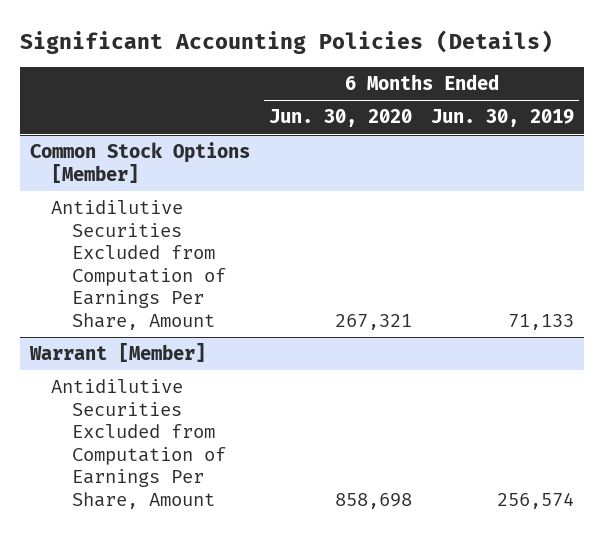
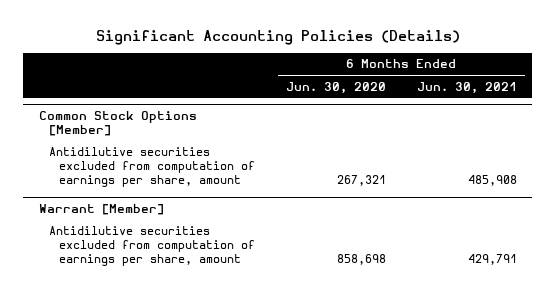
- | 6 Months Ended Jun. 30, 2020 | 6 Months Ended Jun. 30, 2019
+ | 6 Months Ended Jun. 30, 2020 | 6 Months Ended Jun. 30, 2021
@ Common Stock Options [Member]
- Antidilutive Securities Excluded from Computation of Earnings Per Share, Amount | 267,321 | 71,133
+ Antidilutive securities excluded from computation of earnings per share, amount | 267,321 | 485,908
@ Warrant [Member]
- Antidilutive Securities Excluded from Computation of Earnings Per Share, Amount | 858,698 | 256,574
+ Antidilutive securities excluded from computation of earnings per share, amount | 858,698 | 429,791

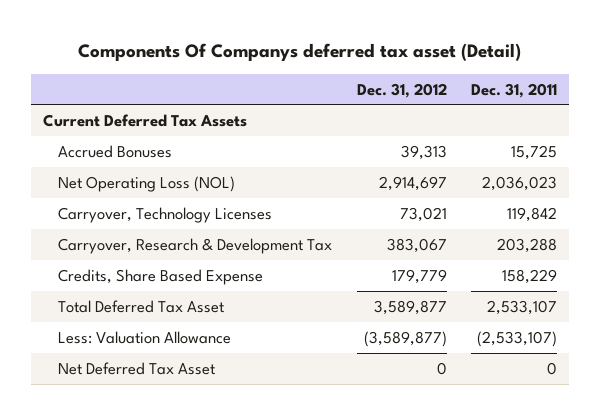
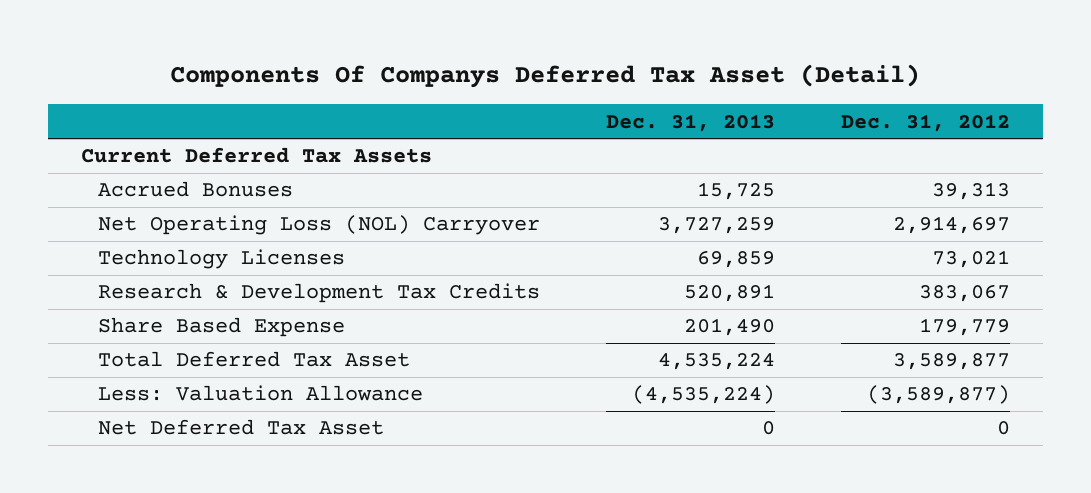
- Components Of Companys deferred tax asset (Detail)
+ Components Of Companys Deferred Tax Asset (Detail)
- | Dec. 31, 2012 | Dec. 31, 2011
+ | Dec. 31, 2013 | Dec. 31, 2012
- Net Operating Loss (NOL) | 2,914,697 | 2,036,023
- Carryover, Technology Licenses | 73,021 | 119,842
- Carryover, Research & Development Tax | 383,067 | 203,288
- Credits, Share Based Expense | 179,779 | 158,229
+ Net Operating Loss (NOL) Carryover | 3,727,259 | 2,914,697
+ Technology Licenses | 69,859 | 73,021
+ Research & Development Tax Credits | 520,891 | 383,067
+ Share Based Expense | 201,490 | 179,779

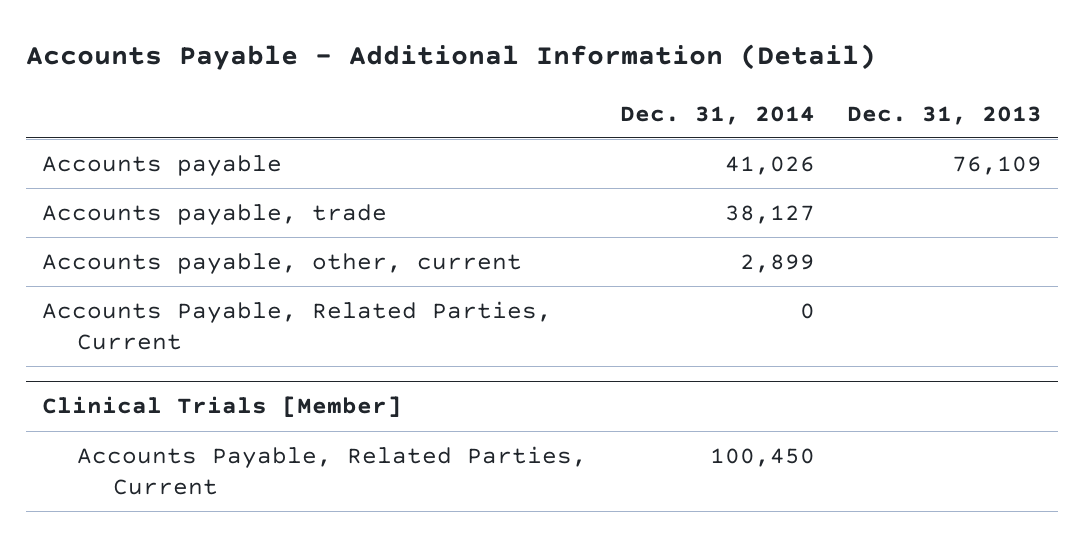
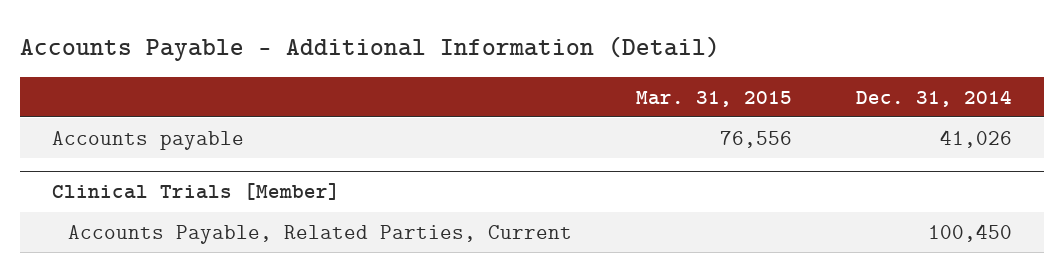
- | Dec. 31, 2014 | Dec. 31, 2013
+ | Mar. 31, 2015 | Dec. 31, 2014
- Accounts payable, trade | 38,127 |
- Accounts payable, other, current | 2,899 |
- Accounts Payable, Related Parties, Current | 0 |

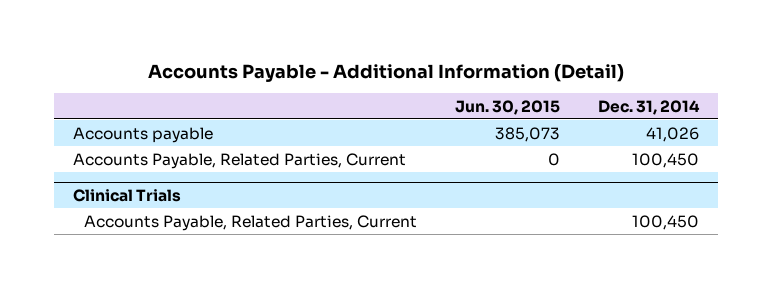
- | Mar. 31, 2015 | Dec. 31, 2014
+ | Jun. 30, 2015 | Dec. 31, 2014
- Clinical Trials [Member]
+ Clinical Trials
+ Accounts Payable, Related Parties, Current | | 100,450

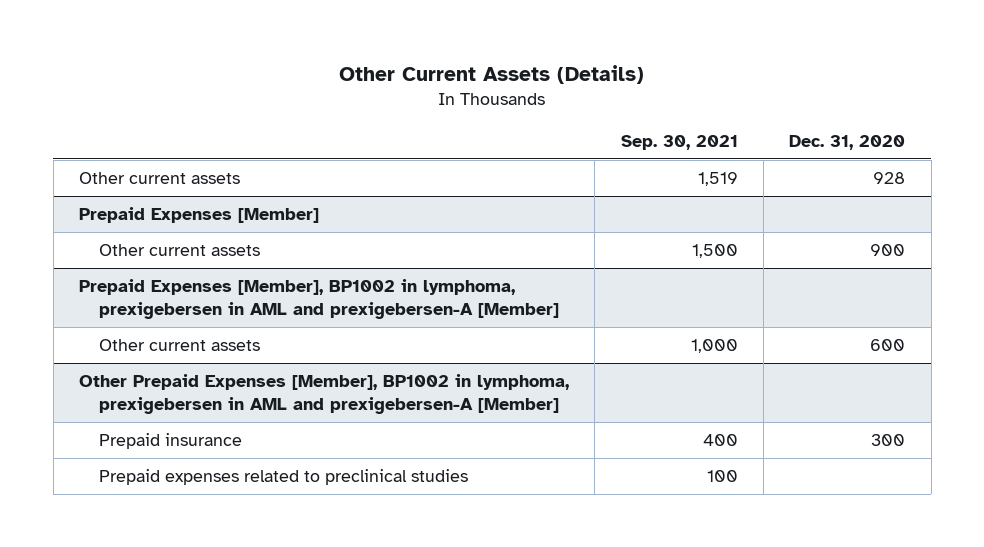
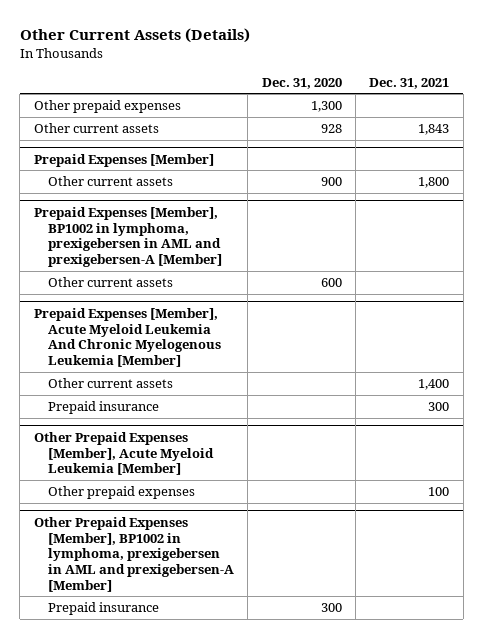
- | Sep. 30, 2021 | Dec. 31, 2020
+ | Dec. 31, 2020 | Dec. 31, 2021
+ Other prepaid expenses | 1,300 |
+ Prepaid Expenses [Member], Acute Myeloid Leukemia And Chronic Myelogenous Leukemia [Member]
+ Other current assets | | 1,400
+ Prepaid insurance | | 300
+ Other Prepaid Expenses [Member], Acute Myeloid Leukemia [Member]
+ Other prepaid expenses | | 100
@ Other Prepaid Expenses [Member], BP1002 in lymphoma, prexigebersen in AML and prexigebersen-A [Member]
- Prepaid expenses related to preclinical studies | 100 |

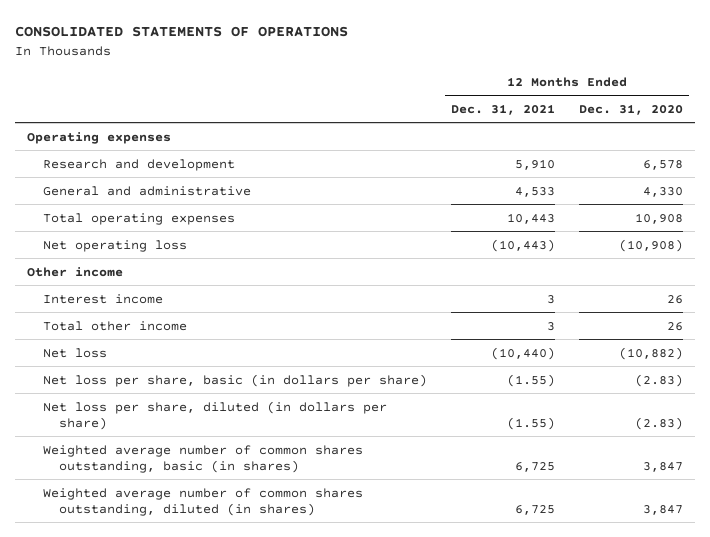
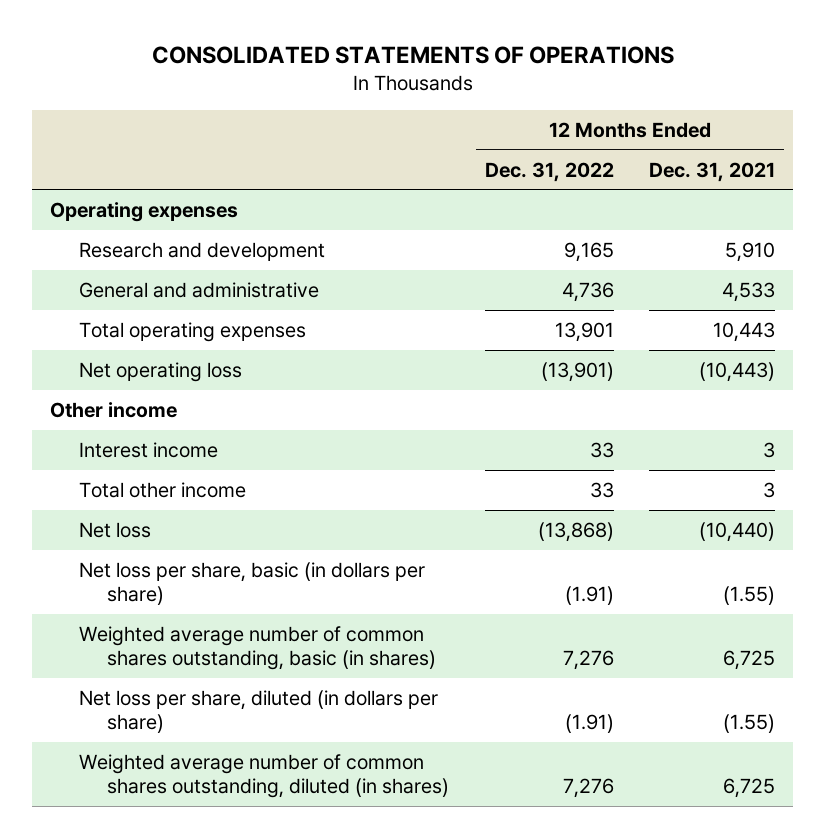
- | 12 Months Ended Dec. 31, 2021 | 12 Months Ended Dec. 31, 2020
+ | 12 Months Ended Dec. 31, 2022 | 12 Months Ended Dec. 31, 2021
moved down: Net loss per share, diluted (in dollars per share) | (1.91) | (1.55)

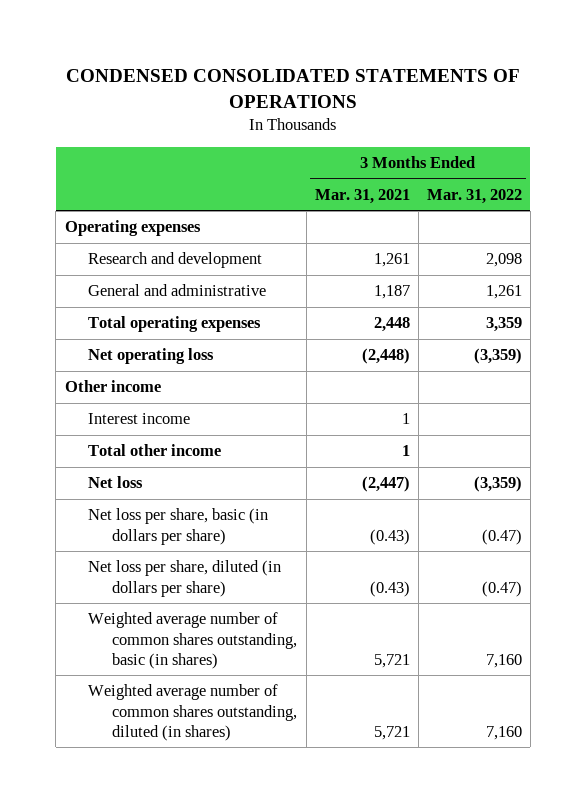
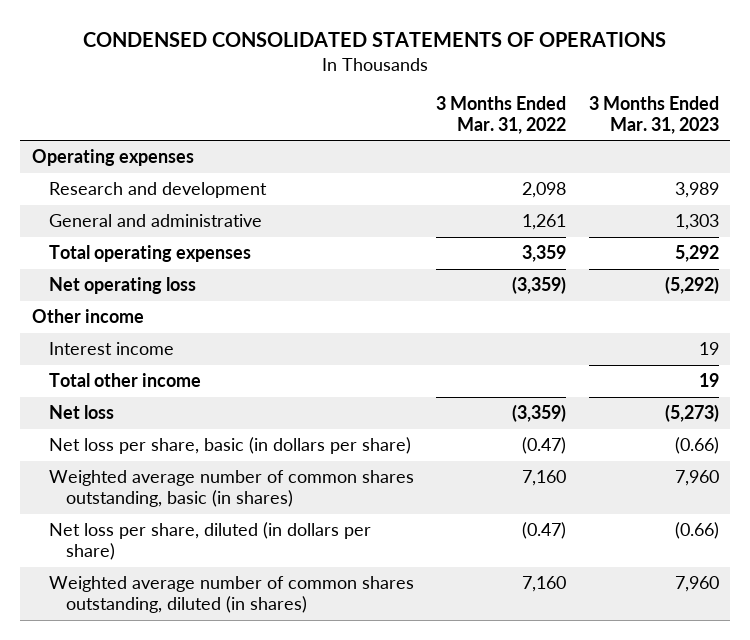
- | 3 Months Ended Mar. 31, 2021 | 3 Months Ended Mar. 31, 2022
+ | 3 Months Ended Mar. 31, 2022 | 3 Months Ended Mar. 31, 2023
moved down: Net loss per share, diluted (in dollars per share) | (0.47) | (0.66)

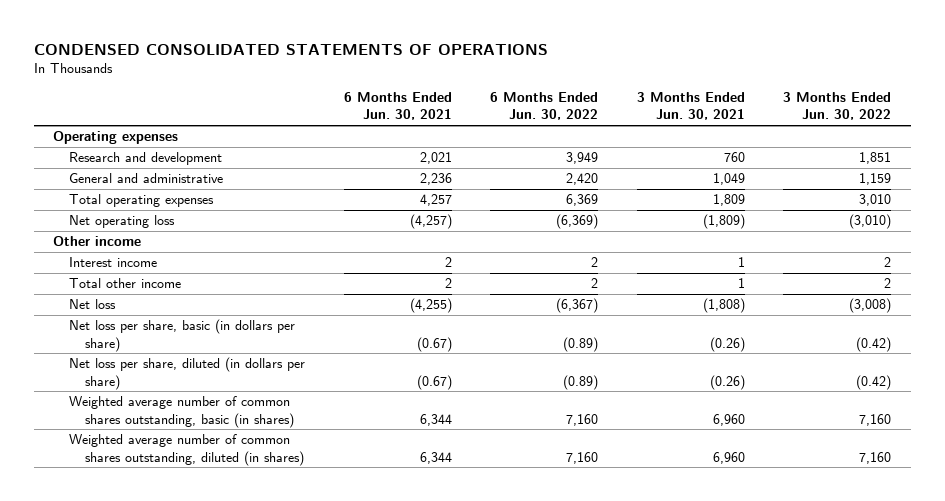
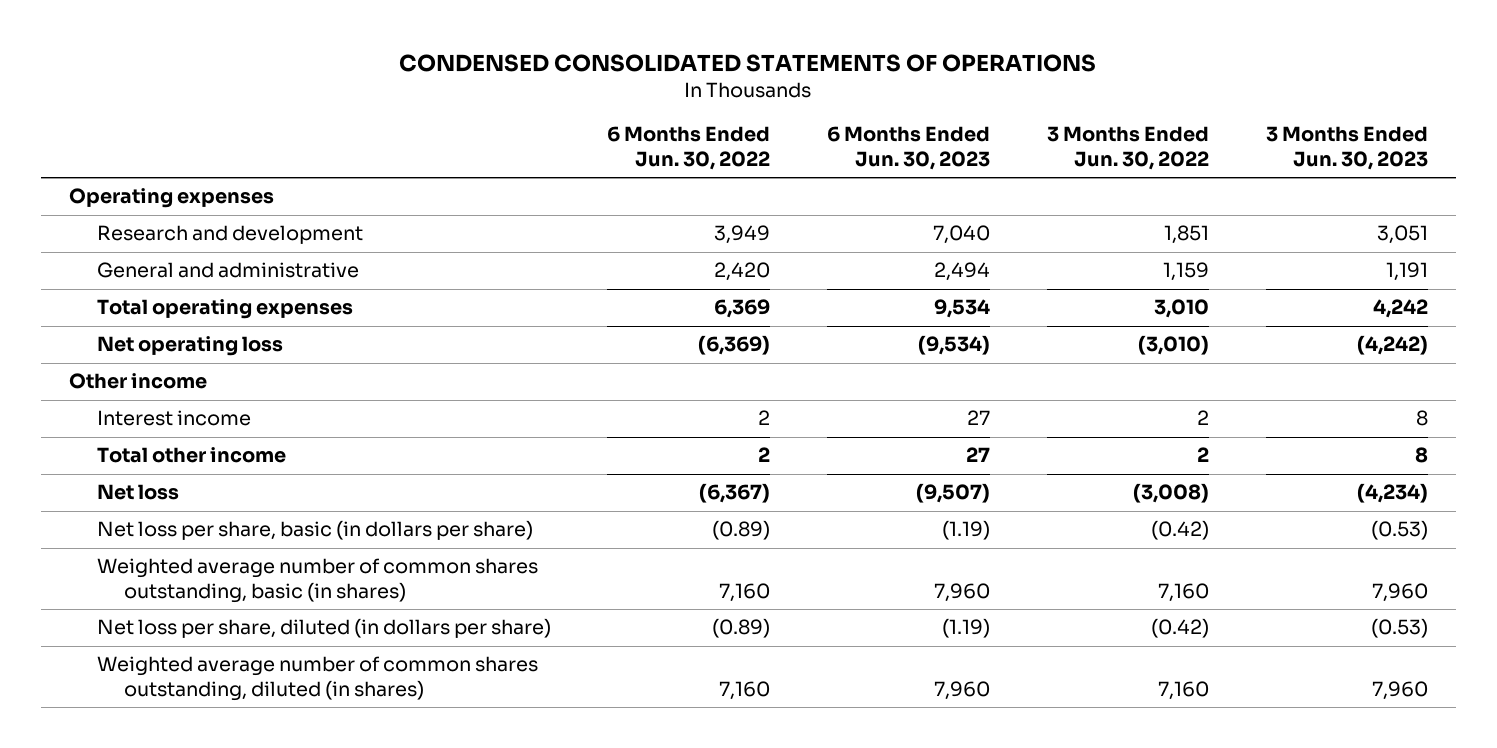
- | 6 Months Ended Jun. 30, 2021 | 6 Months Ended Jun. 30, 2022 | 3 Months Ended Jun. 30, 2021 | 3 Months Ended Jun. 30, 2022
+ | 6 Months Ended Jun. 30, 2022 | 6 Months Ended Jun. 30, 2023 | 3 Months Ended Jun. 30, 2022 | 3 Months Ended Jun. 30, 2023
moved down: Net loss per share, diluted (in dollars per share) | (0.89) | (1.19) | (0.42) | (0.53)

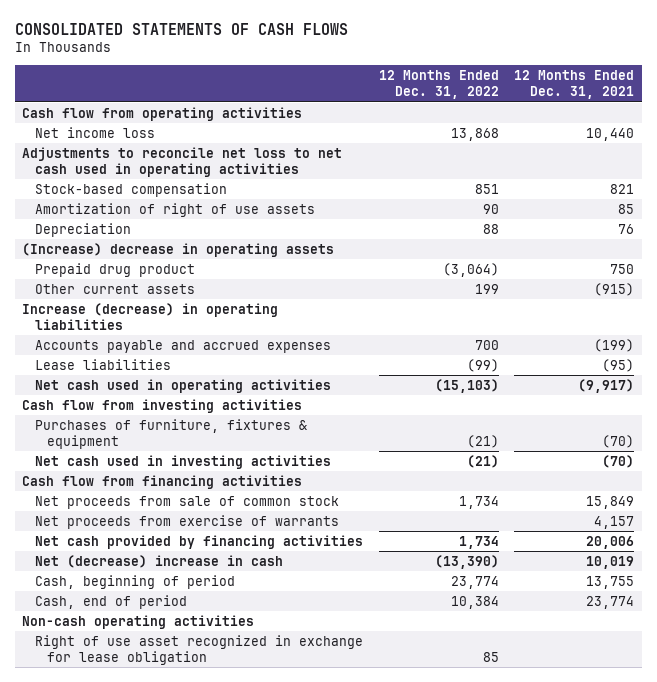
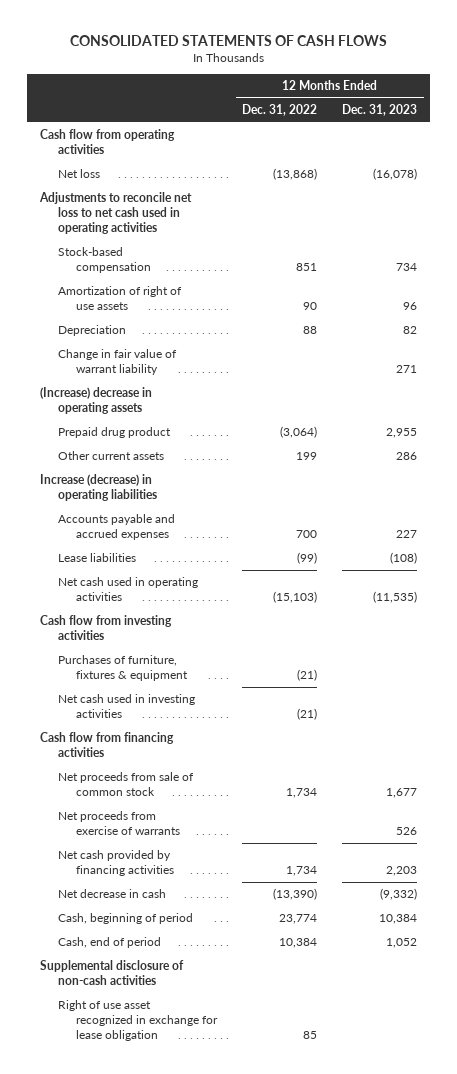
- | 12 Months Ended Dec. 31, 2022 | 12 Months Ended Dec. 31, 2021
+ | 12 Months Ended Dec. 31, 2022 | 12 Months Ended Dec. 31, 2023
- Net income loss | 13,868 | 10,440
+ Net loss | (13,868) | (16,078)
+ Change in fair value of warrant liability | | 271
- Net (decrease) increase in cash | (13,390) | 10,019
+ Net decrease in cash | (13,390) | (9,332)
- Non-cash operating activities
+ Supplemental disclosure of non-cash activities

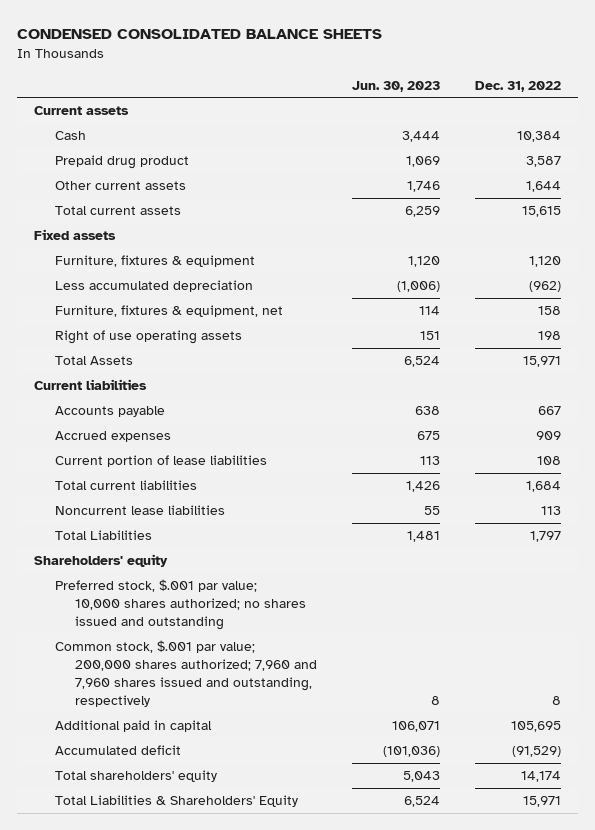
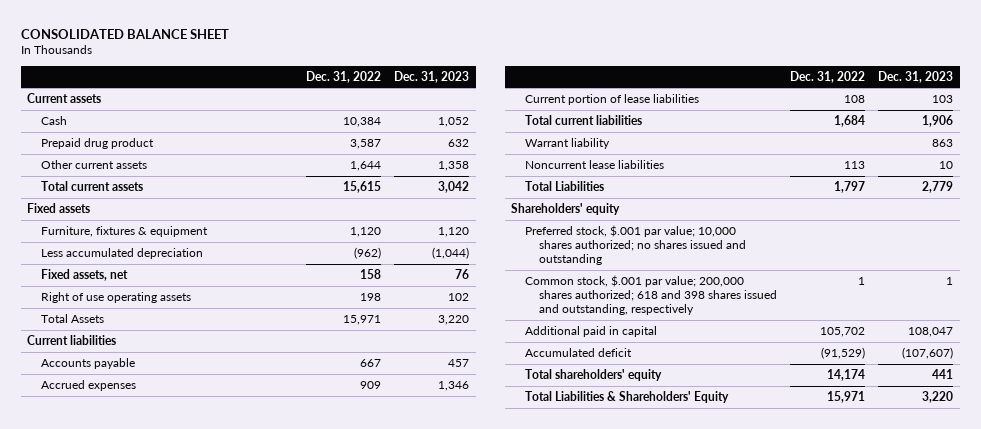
- CONDENSED CONSOLIDATED BALANCE SHEETS
+ CONSOLIDATED BALANCE SHEET
- | Jun. 30, 2023 | Dec. 31, 2022
+ | Dec. 31, 2022 | Dec. 31, 2023
- Furniture, fixtures & equipment, net | 114 | 158
+ Fixed assets, net | 158 | 76
+ Warrant liability | | 863
- Common stock, $.001 par value; 200,000 shares authorized; 7,960 and 7,960 shares issued and outstanding, respectively | 8 | 8
- Additional paid in capital | 106,071 | 105,695
+ Common stock, $.001 par value; 200,000 shares authorized; 618 and 398 shares issued and outstanding, respectively | 1 | 1
+ Additional paid in capital | 105,702 | 108,047

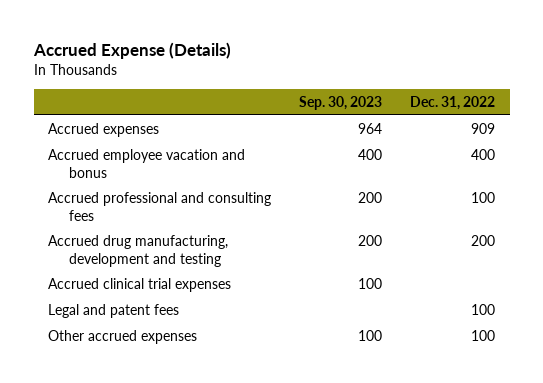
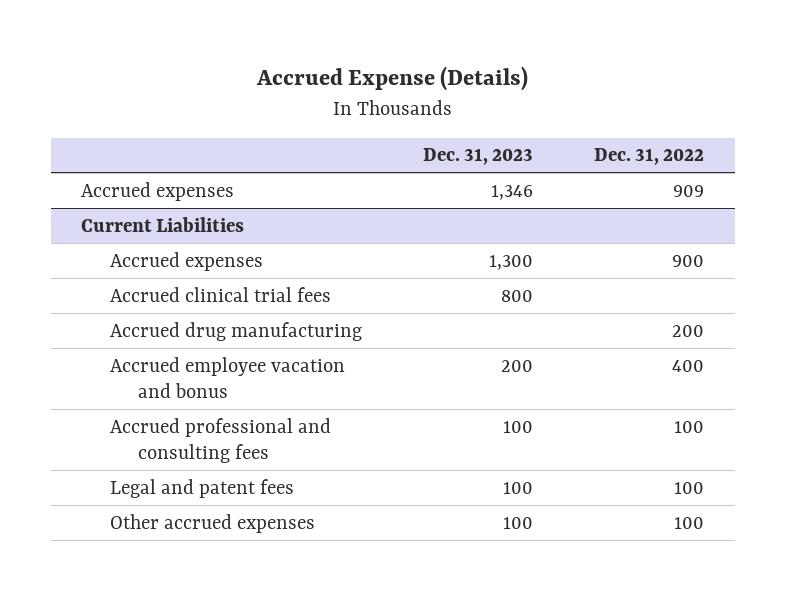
- | Sep. 30, 2023 | Dec. 31, 2022
+ | Dec. 31, 2023 | Dec. 31, 2022
+ Current Liabilities
+ Accrued expenses | 1,300 | 900
+ Accrued clinical trial fees | 800 |
+ Accrued drug manufacturing | | 200
- Accrued drug manufacturing, development and testing | 200 | 200
- Accrued clinical trial expenses | 100 |

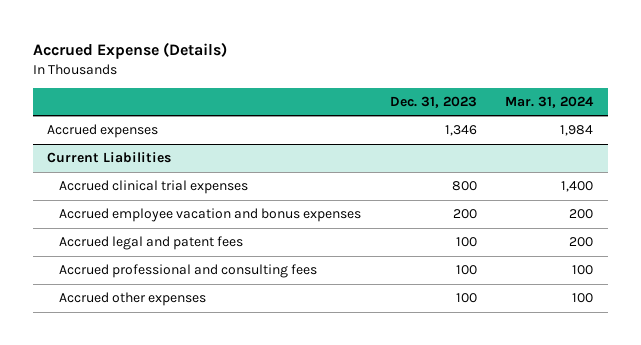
- | Dec. 31, 2023 | Dec. 31, 2022
+ | Dec. 31, 2023 | Mar. 31, 2024
@ Current Liabilities
- Accrued expenses | 1,300 | 900
- Accrued clinical trial fees | 800 |
- Accrued drug manufacturing | | 200
- Accrued employee vacation and bonus | 200 | 400
+ Accrued clinical trial expenses | 800 | 1,400
+ Accrued employee vacation and bonus expenses | 200 | 200
+ Accrued legal and patent fees | 100 | 200
- Legal and patent fees | 100 | 100
- Other accrued expenses | 100 | 100
+ Accrued other expenses | 100 | 100

